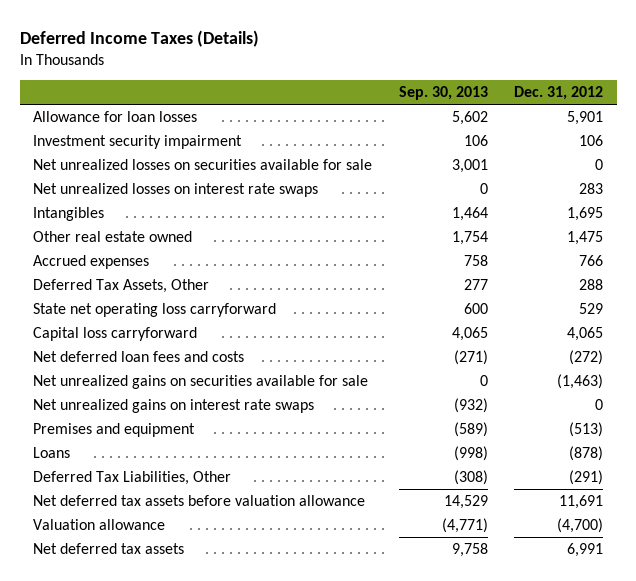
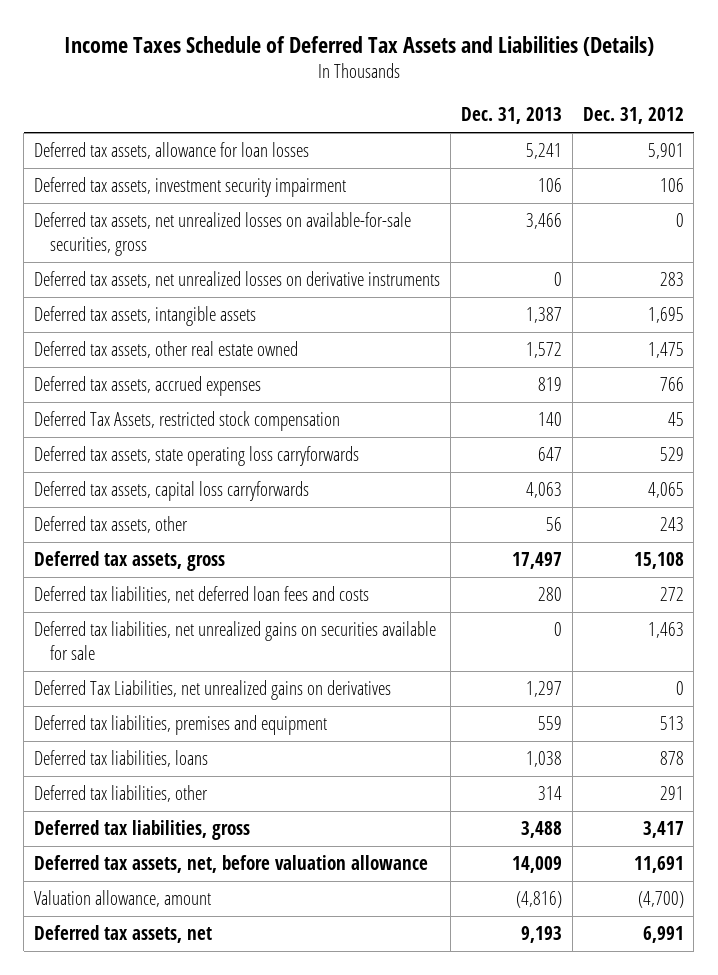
- Deferred Income Taxes (Details)
+ Income Taxes Schedule of Deferred Tax Assets and Liabilities (Details)
- | Sep. 30, 2013 | Dec. 31, 2012
+ | Dec. 31, 2013 | Dec. 31, 2012
- Allowance for loan losses | 5,602 | 5,901
- Investment security impairment | 106 | 106
- Net unrealized losses on securities available for sale | 3,001 | 0
- Net unrealized losses on interest rate swaps | 0 | 283
- Intangibles | 1,464 | 1,695
- Other real estate owned | 1,754 | 1,475
- Accrued expenses | 758 | 766
- Deferred Tax Assets, Other | 277 | 288
- State net operating loss carryforward | 600 | 529
- Capital loss carryforward | 4,065 | 4,065
- Net deferred loan fees and costs | (271) | (272)
- Net unrealized gains on securities available for sale | 0 | (1,463)
- Net unrealized gains on interest rate swaps | (932) | 0
- Premises and equipment | (589) | (513)
- Loans | (998) | (878)
- Deferred Tax Liabilities, Other | (308) | (291)
- Net deferred tax assets before valuation allowance | 14,529 | 11,691
- Valuation allowance | (4,771) | (4,700)
- Net deferred tax assets | 9,758 | 6,991
+ Deferred tax assets, allowance for loan losses | 5,241 | 5,901
+ Deferred tax assets, investment security impairment | 106 | 106
+ Deferred tax assets, net unrealized losses on available-for-sale securities, gross | 3,466 | 0
+ Deferred tax assets, net unrealized losses on derivative instruments | 0 | 283
+ Deferred tax assets, intangible assets | 1,387 | 1,695
+ Deferred tax assets, other real estate owned | 1,572 | 1,475
+ Deferred tax assets, accrued expenses | 819 | 766
+ Deferred Tax Assets, restricted stock compensation | 140 | 45
+ Deferred tax assets, state operating loss carryforwards | 647 | 529
+ Deferred tax assets, capital loss carryforwards | 4,063 | 4,065
+ Deferred tax assets, other | 56 | 243
+ Deferred tax assets, gross | 17,497 | 15,108
+ Deferred tax liabilities, net deferred loan fees and costs | 280 | 272
+ Deferred tax liabilities, net unrealized gains on securities available for sale | 0 | 1,463
+ Deferred Tax Liabilities, net unrealized gains on derivatives | 1,297 | 0
+ Deferred tax liabilities, premises and equipment | 559 | 513
+ Deferred tax liabilities, loans | 1,038 | 878
+ Deferred tax liabilities, other | 314 | 291
+ Deferred tax liabilities, gross | 3,488 | 3,417
+ Deferred tax assets, net, before valuation allowance | 14,009 | 11,691
+ Valuation allowance, amount | (4,816) | (4,700)
+ Deferred tax assets, net | 9,193 | 6,991

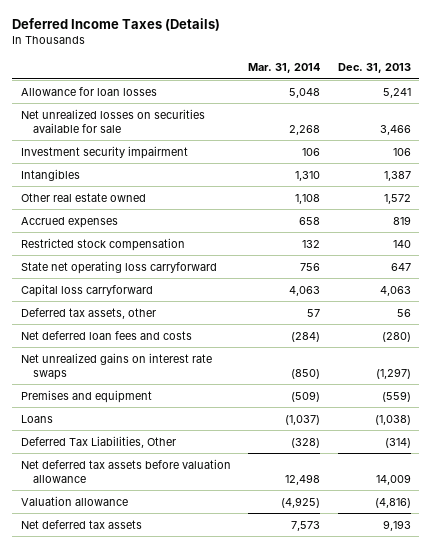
- Income Taxes Schedule of Deferred Tax Assets and Liabilities (Details)
+ Deferred Income Taxes (Details)
- | Dec. 31, 2013 | Dec. 31, 2012
+ | Mar. 31, 2014 | Dec. 31, 2013
- Deferred tax assets, allowance for loan losses | 5,241 | 5,901
- Deferred tax assets, investment security impairment | 106 | 106
- Deferred tax assets, net unrealized losses on available-for-sale securities, gross | 3,466 | 0
- Deferred tax assets, net unrealized losses on derivative instruments | 0 | 283
- Deferred tax assets, intangible assets | 1,387 | 1,695
- Deferred tax assets, other real estate owned | 1,572 | 1,475
- Deferred tax assets, accrued expenses | 819 | 766
- Deferred Tax Assets, restricted stock compensation | 140 | 45
- Deferred tax assets, state operating loss carryforwards | 647 | 529
- Deferred tax assets, capital loss carryforwards | 4,063 | 4,065
+ Allowance for loan losses | 5,048 | 5,241
+ Net unrealized losses on securities available for sale | 2,268 | 3,466
+ Investment security impairment | 106 | 106
+ Intangibles | 1,310 | 1,387
+ Other real estate owned | 1,108 | 1,572
+ Accrued expenses | 658 | 819
+ Restricted stock compensation | 132 | 140
+ State net operating loss carryforward | 756 | 647
+ Capital loss carryforward | 4,063 | 4,063
- Deferred tax assets, gross | 17,497 | 15,108
- Deferred tax liabilities, net deferred loan fees and costs | 280 | 272
- Deferred tax liabilities, net unrealized gains on securities available for sale | 0 | 1,463
- Deferred Tax Liabilities, net unrealized gains on derivatives | 1,297 | 0
- Deferred tax liabilities, premises and equipment | 559 | 513
- Deferred tax liabilities, loans | 1,038 | 878
- Deferred tax liabilities, other | 314 | 291
- Deferred tax liabilities, gross | 3,488 | 3,417
- Deferred tax assets, net, before valuation allowance | 14,009 | 11,691
- Valuation allowance, amount | (4,816) | (4,700)
- Deferred tax assets, net | 9,193 | 6,991
+ Net deferred loan fees and costs | (284) | (280)
+ Net unrealized gains on interest rate swaps | (850) | (1,297)
+ Premises and equipment | (509) | (559)
+ Loans | (1,037) | (1,038)
+ Deferred Tax Liabilities, Other | (328) | (314)
+ Net deferred tax assets before valuation allowance | 12,498 | 14,009
+ Valuation allowance | (4,925) | (4,816)
+ Net deferred tax assets | 7,573 | 9,193

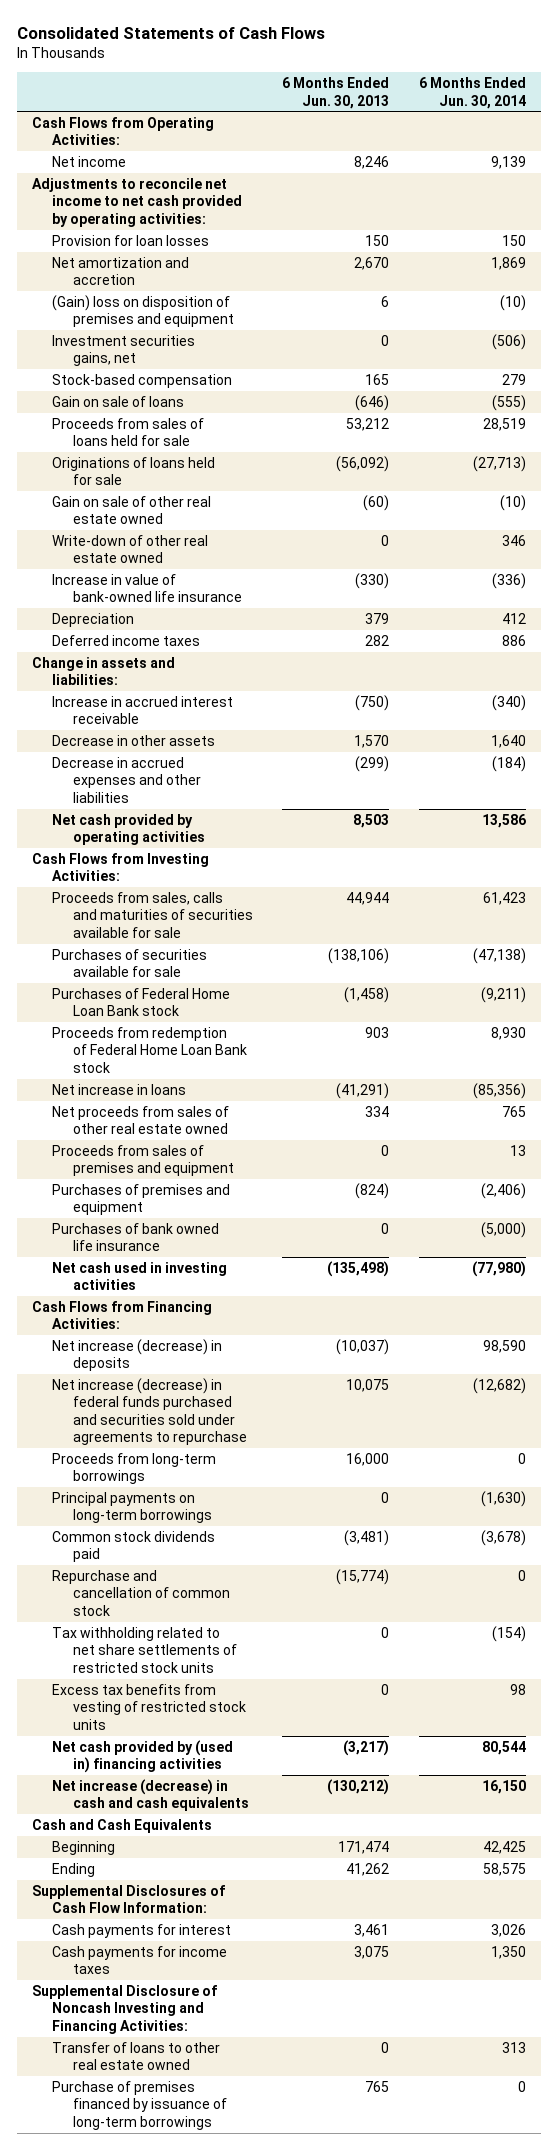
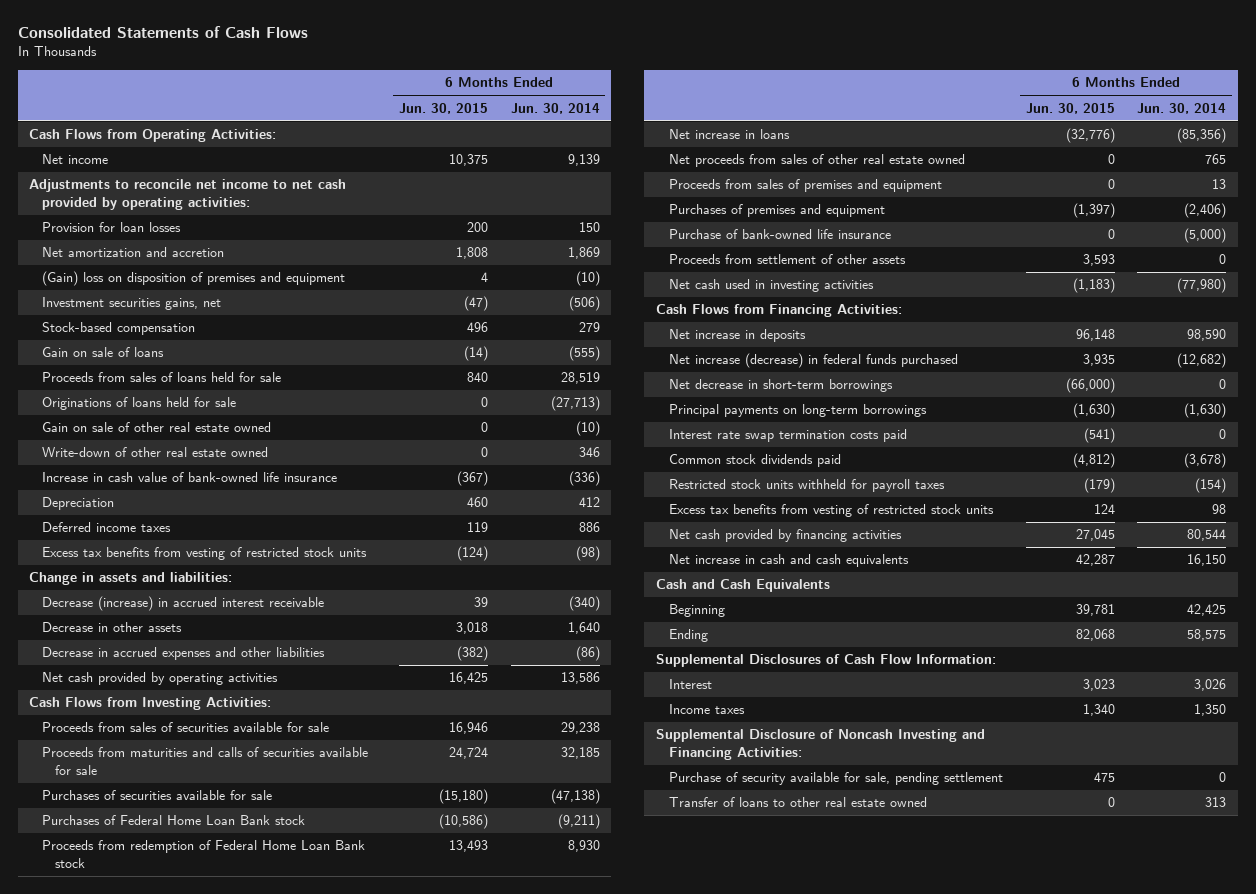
- | 6 Months Ended Jun. 30, 2013 | 6 Months Ended Jun. 30, 2014
+ | 6 Months Ended Jun. 30, 2015 | 6 Months Ended Jun. 30, 2014
- Increase in value of bank-owned life insurance | (330) | (336)
+ Increase in cash value of bank-owned life insurance | (367) | (336)
+ Excess tax benefits from vesting of restricted stock units | (124) | (98)
- Increase in accrued interest receivable | (750) | (340)
+ Decrease (increase) in accrued interest receivable | 39 | (340)
- Decrease in accrued expenses and other liabilities | (299) | (184)
+ Decrease in accrued expenses and other liabilities | (382) | (86)
- Proceeds from sales, calls and maturities of securities available for sale | 44,944 | 61,423
+ Proceeds from sales of securities available for sale | 16,946 | 29,238
+ Proceeds from maturities and calls of securities available for sale | 24,724 | 32,185
- Purchases of bank owned life insurance | 0 | (5,000)
+ Purchase of bank-owned life insurance | 0 | (5,000)
+ Proceeds from settlement of other assets | 3,593 | 0
- Net increase (decrease) in deposits | (10,037) | 98,590
- Net increase (decrease) in federal funds purchased and securities sold under agreements to repurchase | 10,075 | (12,682)
- Proceeds from long-term borrowings | 16,000 | 0
+ Net increase in deposits | 96,148 | 98,590
+ Net increase (decrease) in federal funds purchased | 3,935 | (12,682)
+ Net decrease in short-term borrowings | (66,000) | 0
+ Interest rate swap termination costs paid | (541) | 0
- Repurchase and cancellation of common stock | (15,774) | 0
- Tax withholding related to net share settlements of restricted stock units | 0 | (154)
+ Restricted stock units withheld for payroll taxes | (179) | (154)
- Net cash provided by (used in) financing activities | (3,217) | 80,544
- Net increase (decrease) in cash and cash equivalents | (130,212) | 16,150
+ Net cash provided by financing activities | 27,045 | 80,544
+ Net increase in cash and cash equivalents | 42,287 | 16,150
- Cash payments for interest | 3,461 | 3,026
- Cash payments for income taxes | 3,075 | 1,350
+ Interest | 3,023 | 3,026
+ Income taxes | 1,340 | 1,350
+ Purchase of security available for sale, pending settlement | 475 | 0
- Purchase of premises financed by issuance of long-term borrowings | 765 | 0

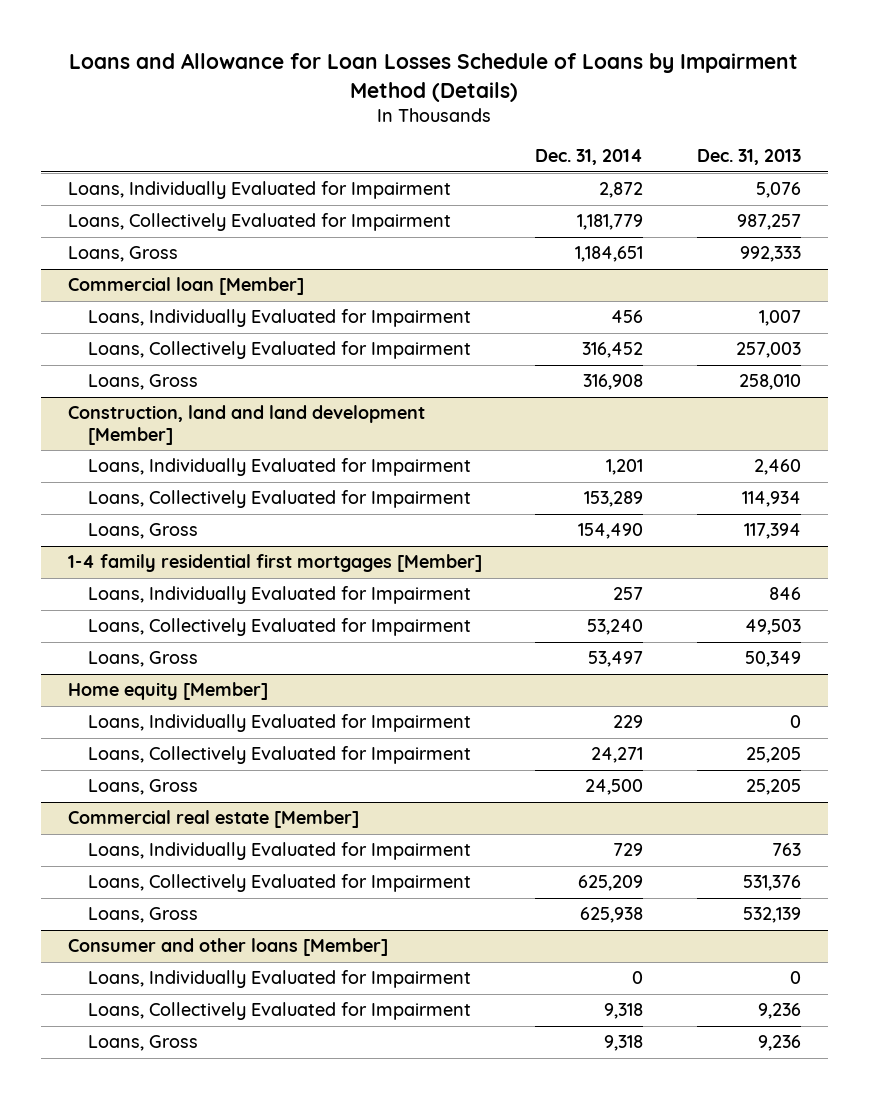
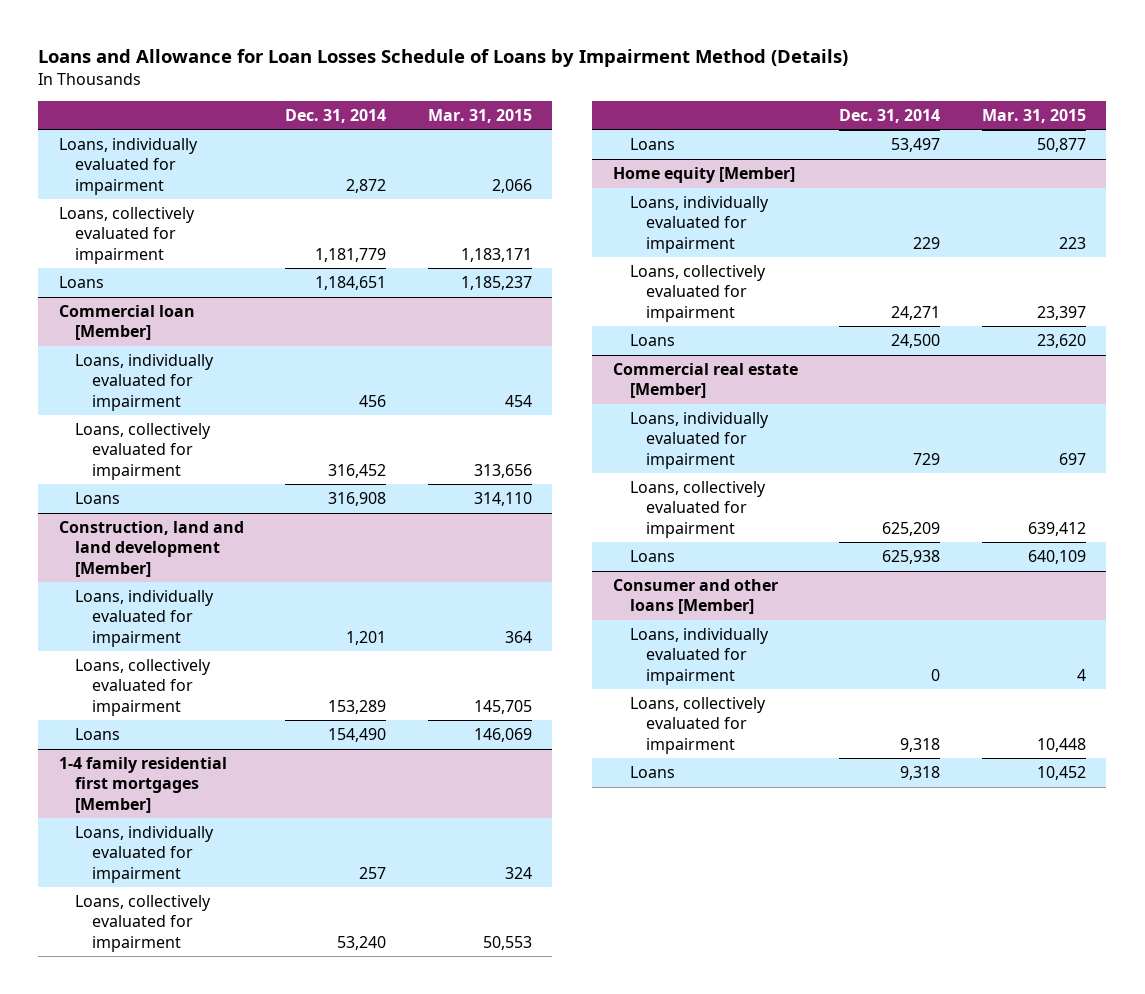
- | Dec. 31, 2014 | Dec. 31, 2013
+ | Dec. 31, 2014 | Mar. 31, 2015
- Loans, Individually Evaluated for Impairment | 2,872 | 5,076
- Loans, Collectively Evaluated for Impairment | 1,181,779 | 987,257
- Loans, Gross | 1,184,651 | 992,333
+ Loans, individually evaluated for impairment | 2,872 | 2,066
+ Loans, collectively evaluated for impairment | 1,181,779 | 1,183,171
+ Loans | 1,184,651 | 1,185,237
@ Commercial loan [Member]
- Loans, Individually Evaluated for Impairment | 456 | 1,007
- Loans, Collectively Evaluated for Impairment | 316,452 | 257,003
- Loans, Gross | 316,908 | 258,010
+ Loans, individually evaluated for impairment | 456 | 454
+ Loans, collectively evaluated for impairment | 316,452 | 313,656
+ Loans | 316,908 | 314,110
@ Construction, land and land development [Member]
- Loans, Individually Evaluated for Impairment | 1,201 | 2,460
- Loans, Collectively Evaluated for Impairment | 153,289 | 114,934
- Loans, Gross | 154,490 | 117,394
+ Loans, individually evaluated for impairment | 1,201 | 364
+ Loans, collectively evaluated for impairment | 153,289 | 145,705
+ Loans | 154,490 | 146,069
@ 1-4 family residential first mortgages [Member]
- Loans, Individually Evaluated for Impairment | 257 | 846
- Loans, Collectively Evaluated for Impairment | 53,240 | 49,503
- Loans, Gross | 53,497 | 50,349
+ Loans, individually evaluated for impairment | 257 | 324
+ Loans, collectively evaluated for impairment | 53,240 | 50,553
+ Loans | 53,497 | 50,877
@ Home equity [Member]
- Loans, Individually Evaluated for Impairment | 229 | 0
- Loans, Collectively Evaluated for Impairment | 24,271 | 25,205
- Loans, Gross | 24,500 | 25,205
+ Loans, individually evaluated for impairment | 229 | 223
+ Loans, collectively evaluated for impairment | 24,271 | 23,397
+ Loans | 24,500 | 23,620
@ Commercial real estate [Member]
- Loans, Individually Evaluated for Impairment | 729 | 763
- Loans, Collectively Evaluated for Impairment | 625,209 | 531,376
- Loans, Gross | 625,938 | 532,139
+ Loans, individually evaluated for impairment | 729 | 697
+ Loans, collectively evaluated for impairment | 625,209 | 639,412
+ Loans | 625,938 | 640,109
@ Consumer and other loans [Member]
- Loans, Individually Evaluated for Impairment | 0 | 0
- Loans, Collectively Evaluated for Impairment | 9,318 | 9,236
- Loans, Gross | 9,318 | 9,236
+ Loans, individually evaluated for impairment | 0 | 4
+ Loans, collectively evaluated for impairment | 9,318 | 10,448
+ Loans | 9,318 | 10,452

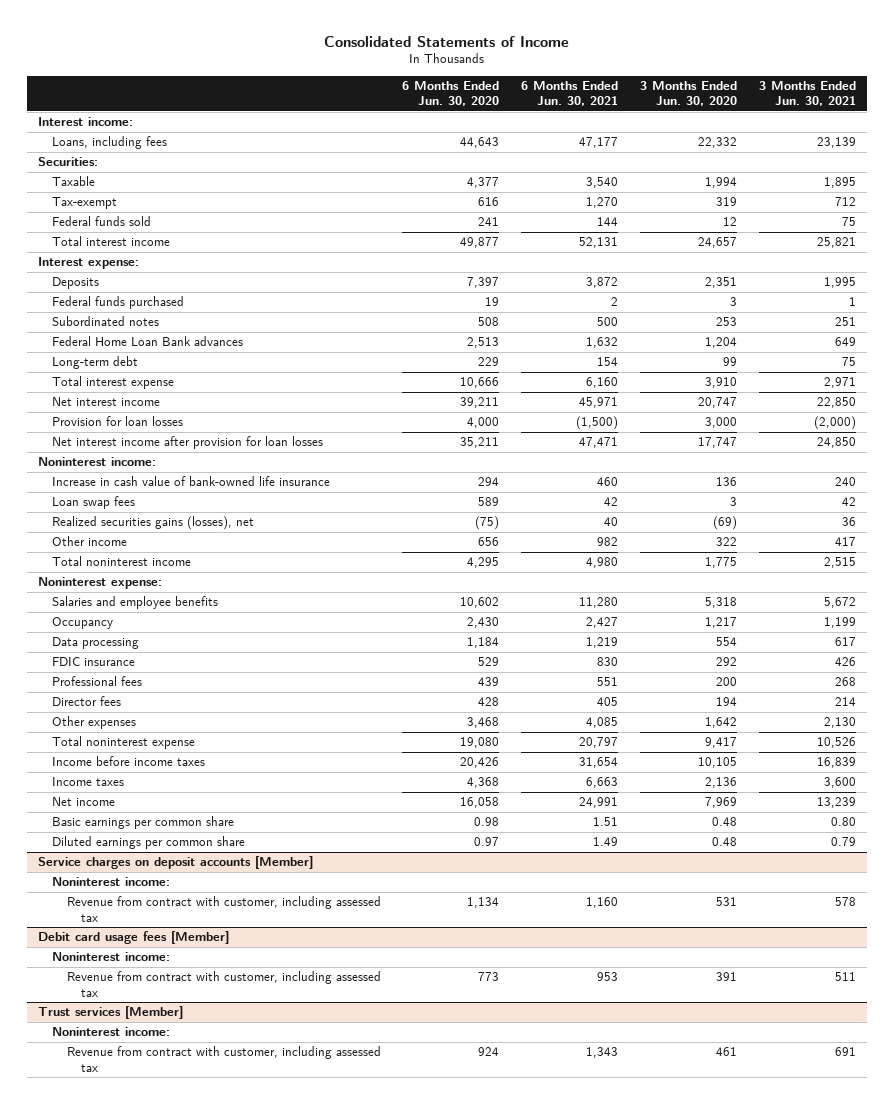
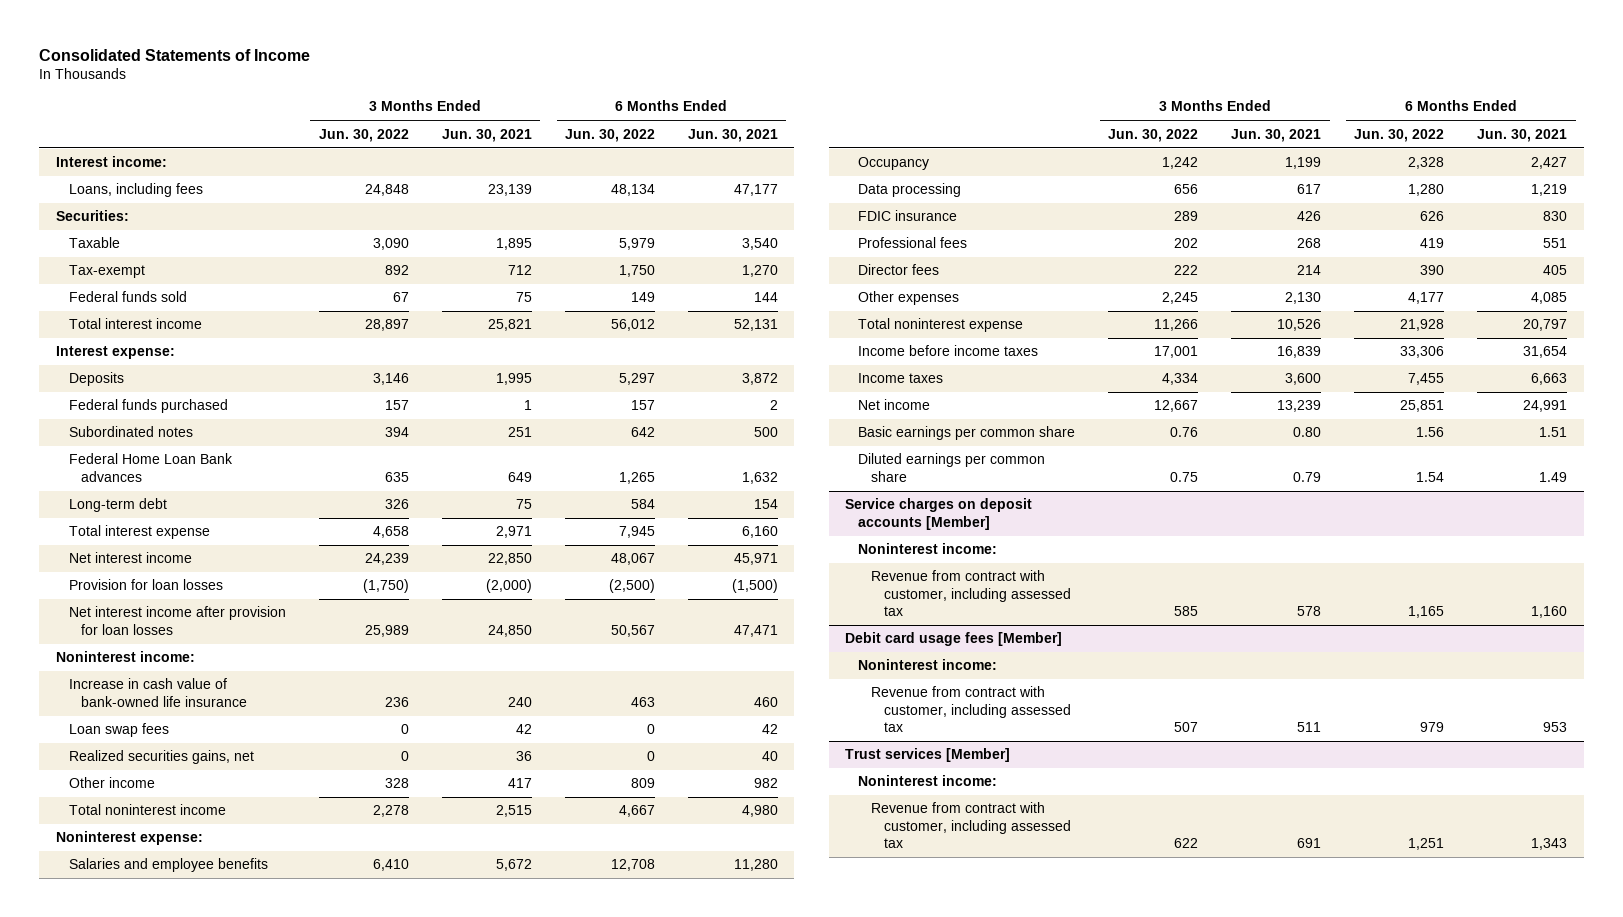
- | 6 Months Ended Jun. 30, 2020 | 6 Months Ended Jun. 30, 2021 | 3 Months Ended Jun. 30, 2020 | 3 Months Ended Jun. 30, 2021
+ | 3 Months Ended Jun. 30, 2022 | 3 Months Ended Jun. 30, 2021 | 6 Months Ended Jun. 30, 2022 | 6 Months Ended Jun. 30, 2021
- Realized securities gains (losses), net | (75) | 40 | (69) | 36
+ Realized securities gains, net | 0 | 36 | 0 | 40

